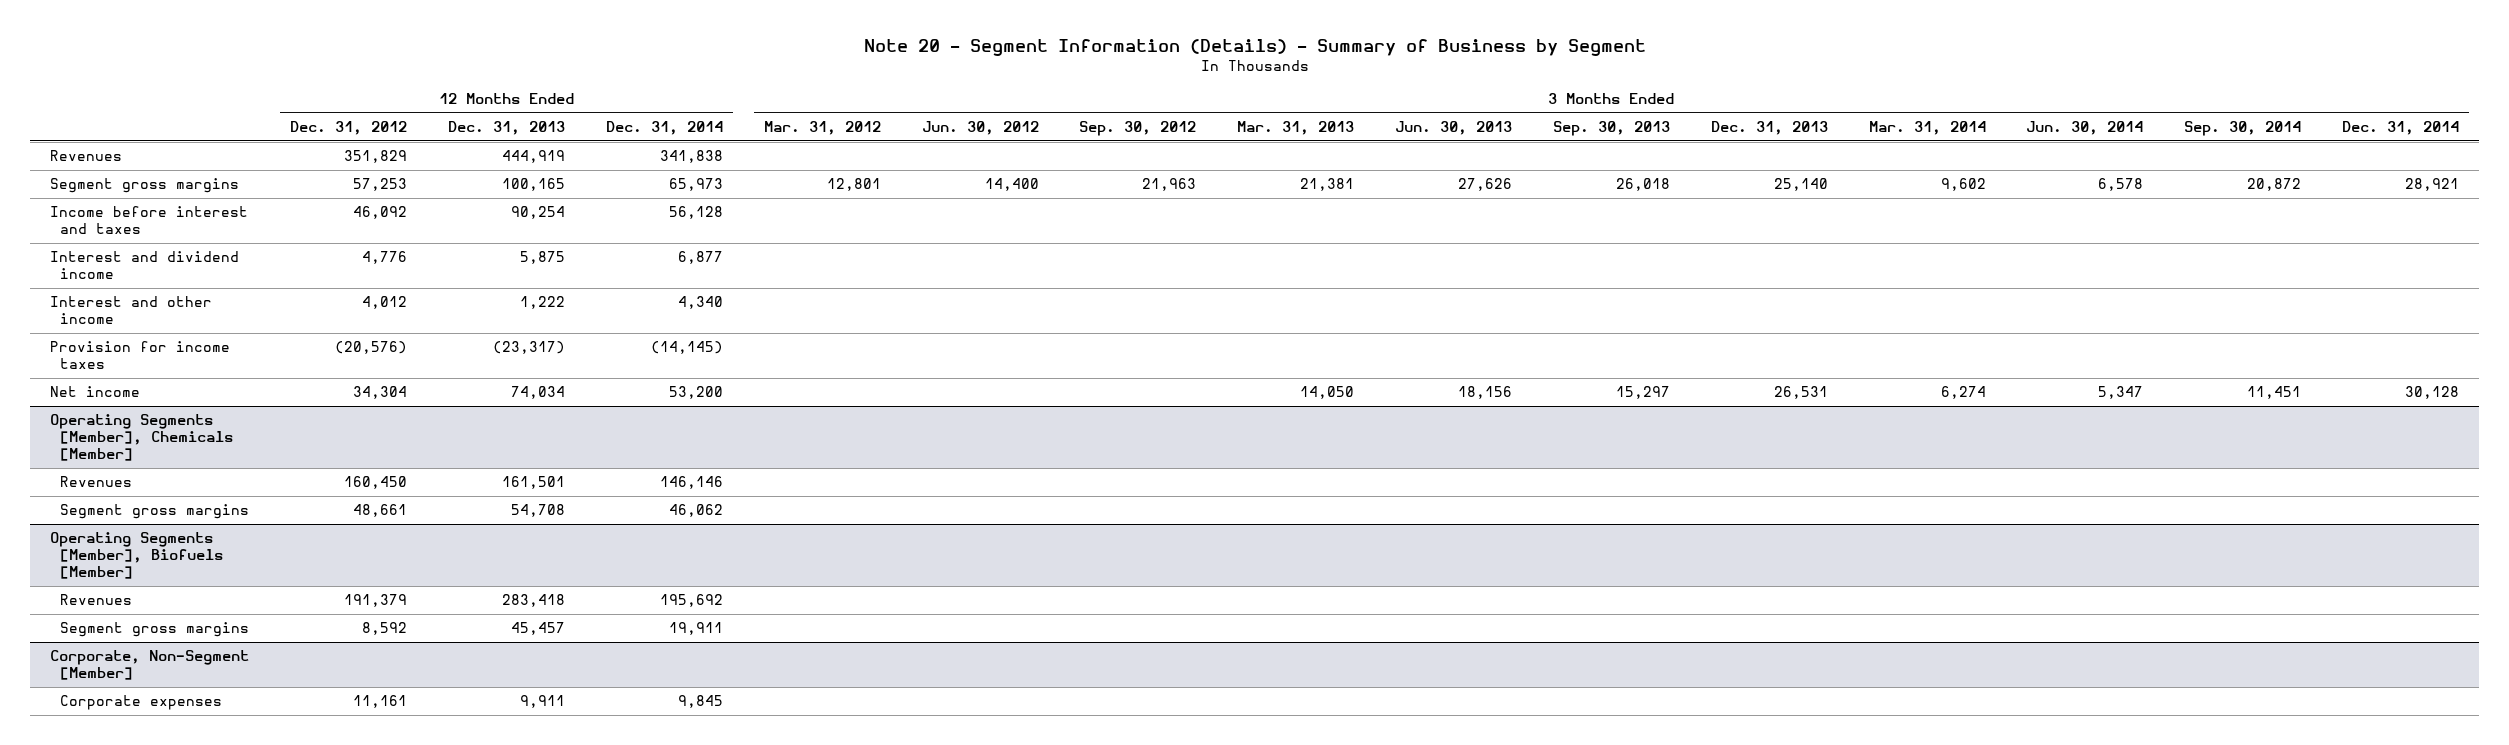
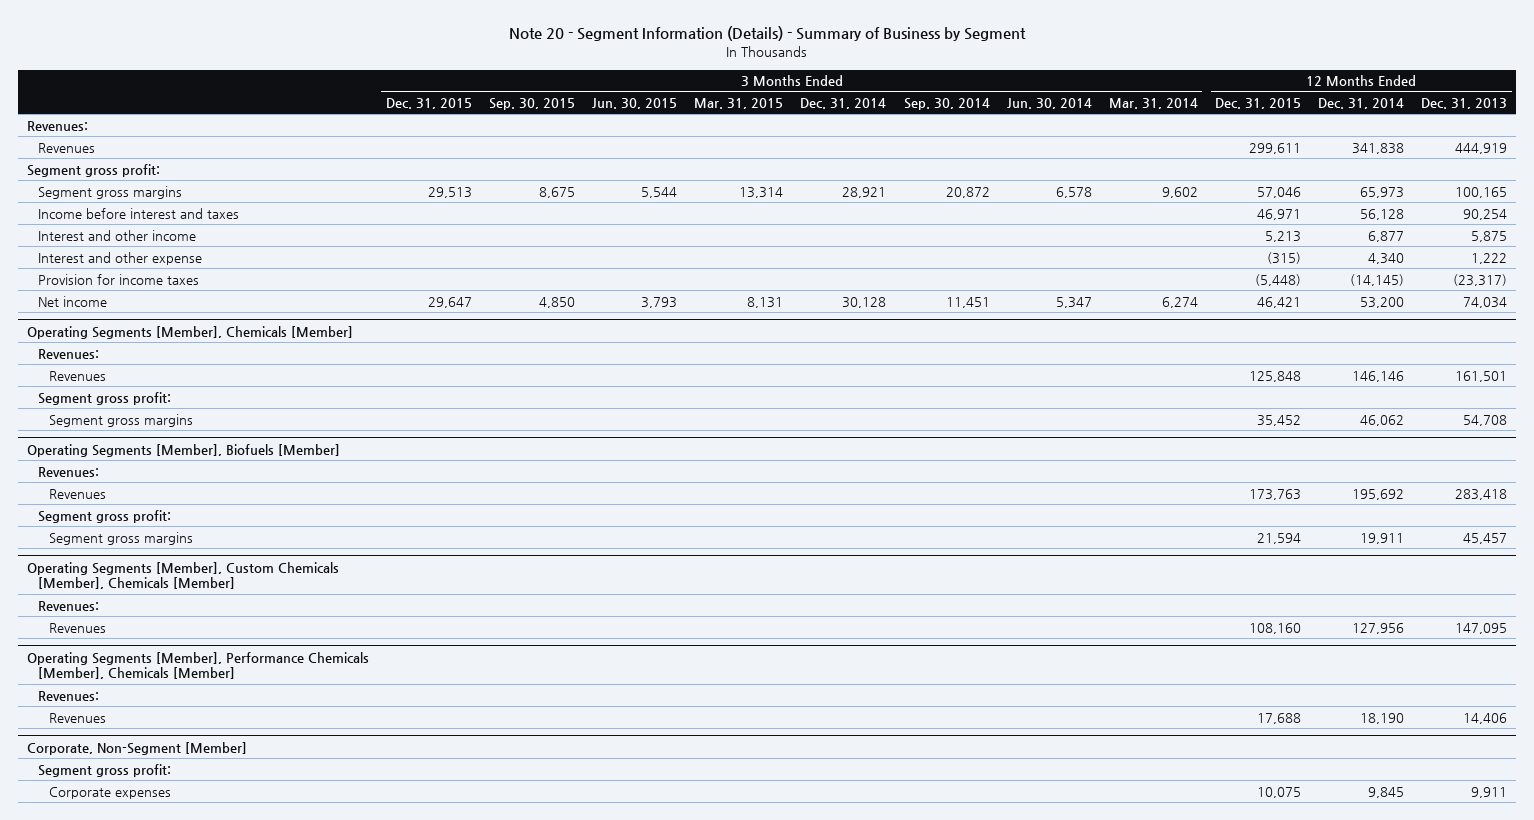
- | 12 Months Ended Dec. 31, 2012 | 12 Months Ended Dec. 31, 2013 | 12 Months Ended Dec. 31, 2014 | 3 Months Ended Mar. 31, 2012 | 3 Months Ended Jun. 30, 2012 | 3 Months Ended Sep. 30, 2012 | 3 Months Ended Mar. 31, 2013 | 3 Months Ended Jun. 30, 2013 | 3 Months Ended Sep. 30, 2013 | 3 Months Ended Dec. 31, 2013 | 3 Months Ended Mar. 31, 2014 | 3 Months Ended Jun. 30, 2014 | 3 Months Ended Sep. 30, 2014 | 3 Months Ended Dec. 31, 2014
+ | 3 Months Ended Dec. 31, 2015 | 3 Months Ended Sep. 30, 2015 | 3 Months Ended Jun. 30, 2015 | 3 Months Ended Mar. 31, 2015 | 3 Months Ended Dec. 31, 2014 | 3 Months Ended Sep. 30, 2014 | 3 Months Ended Jun. 30, 2014 | 3 Months Ended Mar. 31, 2014 | 12 Months Ended Dec. 31, 2015 | 12 Months Ended Dec. 31, 2014 | 12 Months Ended Dec. 31, 2013
+ Revenues:
+ Segment gross profit:
- Interest and dividend income | 4,776 | 5,875 | 6,877 | | | | | | | | | | |
- Interest and other income | 4,012 | 1,222 | 4,340 | | | | | | | | | | |
+ Interest and other income | | | | | | | | | 5,213 | 6,877 | 5,875
+ Interest and other expense | | | | | | | | | (315) | 4,340 | 1,222
@ Operating Segments [Member], Chemicals [Member]
+ Revenues:
+ Segment gross profit:
@ Operating Segments [Member], Biofuels [Member]
+ Revenues:
+ Segment gross profit:
+ Operating Segments [Member], Custom Chemicals [Member], Chemicals [Member]
+ Revenues:
+ Revenues | | | | | | | | | 108,160 | 127,956 | 147,095
+ Operating Segments [Member], Performance Chemicals [Member], Chemicals [Member]
+ Revenues:
+ Revenues | | | | | | | | | 17,688 | 18,190 | 14,406
@ Corporate, Non-Segment [Member]
+ Segment gross profit:

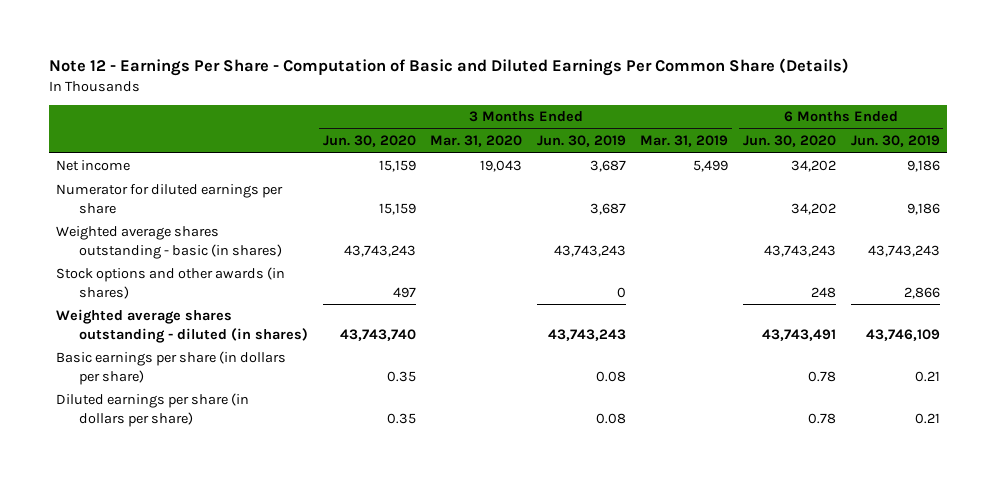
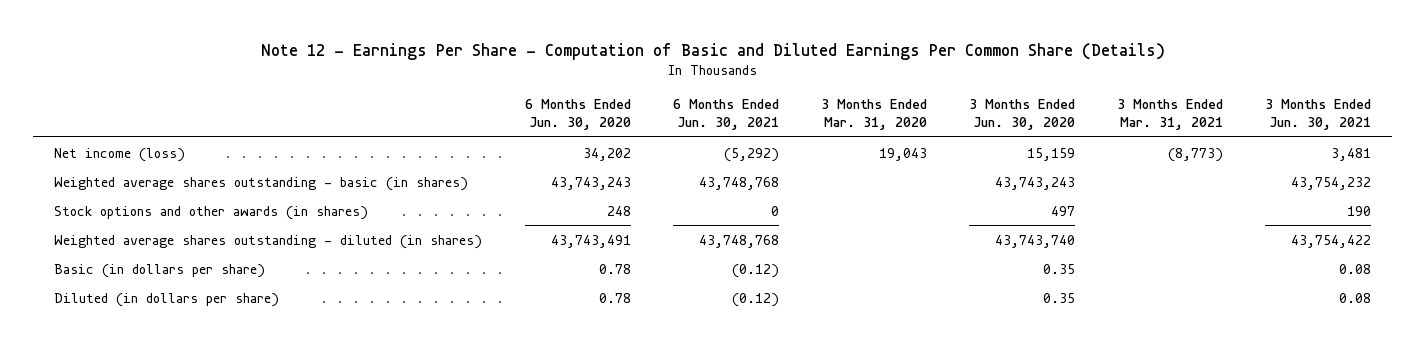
- | 3 Months Ended Jun. 30, 2020 | 3 Months Ended Mar. 31, 2020 | 3 Months Ended Jun. 30, 2019 | 3 Months Ended Mar. 31, 2019 | 6 Months Ended Jun. 30, 2020 | 6 Months Ended Jun. 30, 2019
+ | 6 Months Ended Jun. 30, 2020 | 6 Months Ended Jun. 30, 2021 | 3 Months Ended Mar. 31, 2020 | 3 Months Ended Jun. 30, 2020 | 3 Months Ended Mar. 31, 2021 | 3 Months Ended Jun. 30, 2021
- Net income | 15,159 | 19,043 | 3,687 | 5,499 | 34,202 | 9,186
- Numerator for diluted earnings per share | 15,159 | | 3,687 | | 34,202 | 9,186
+ Net income (loss) | 34,202 | (5,292) | 19,043 | 15,159 | (8,773) | 3,481
- Basic earnings per share (in dollars per share) | 0.35 | | 0.08 | | 0.78 | 0.21
- Diluted earnings per share (in dollars per share) | 0.35 | | 0.08 | | 0.78 | 0.21
+ Basic (in dollars per share) | 0.78 | (0.12) | | 0.35 | | 0.08
+ Diluted (in dollars per share) | 0.78 | (0.12) | | 0.35 | | 0.08

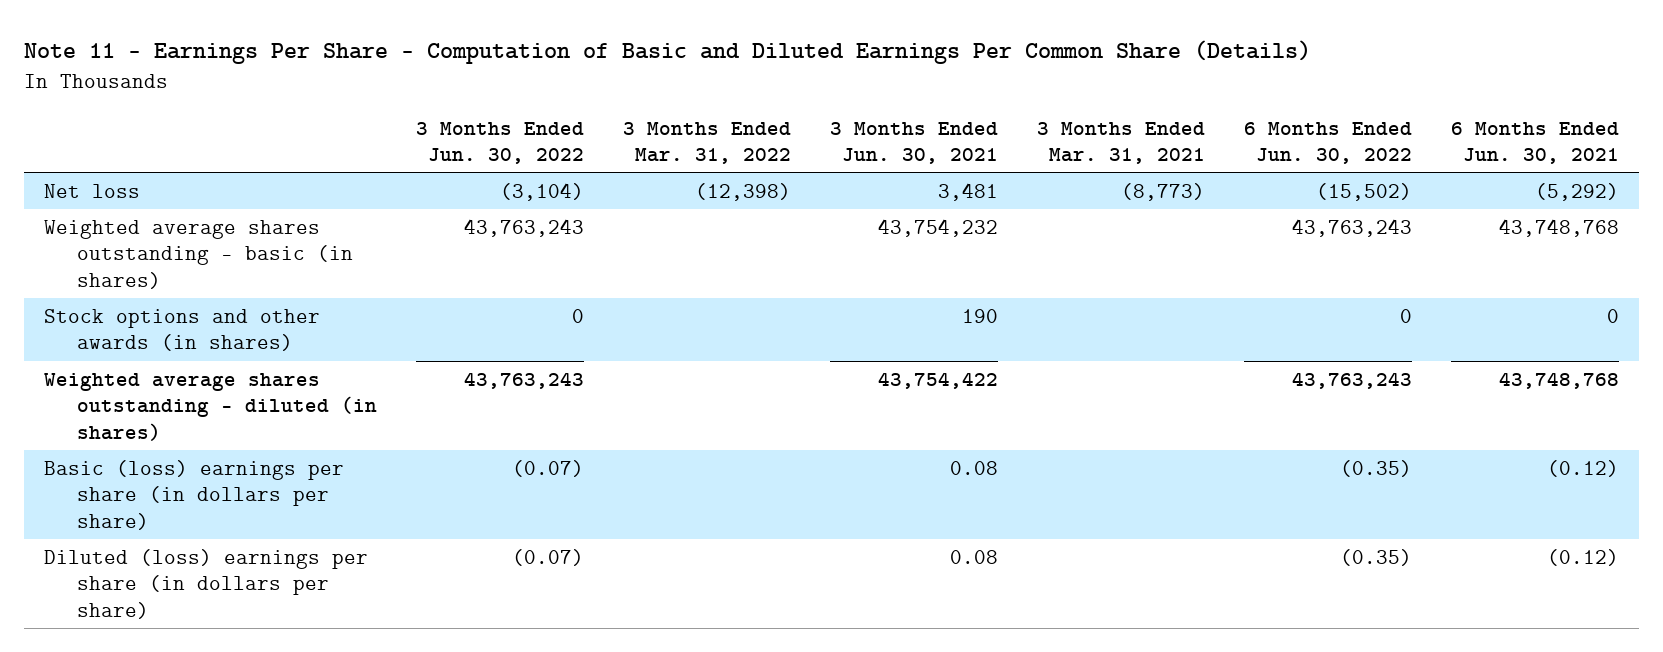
- Note 12 - Earnings Per Share - Computation of Basic and Diluted Earnings Per Common Share (Details)
+ Note 11 - Earnings Per Share - Computation of Basic and Diluted Earnings Per Common Share (Details)
- | 6 Months Ended Jun. 30, 2020 | 6 Months Ended Jun. 30, 2021 | 3 Months Ended Mar. 31, 2020 | 3 Months Ended Jun. 30, 2020 | 3 Months Ended Mar. 31, 2021 | 3 Months Ended Jun. 30, 2021
+ | 3 Months Ended Jun. 30, 2022 | 3 Months Ended Mar. 31, 2022 | 3 Months Ended Jun. 30, 2021 | 3 Months Ended Mar. 31, 2021 | 6 Months Ended Jun. 30, 2022 | 6 Months Ended Jun. 30, 2021
- Net income (loss) | 34,202 | (5,292) | 19,043 | 15,159 | (8,773) | 3,481
+ Net loss | (3,104) | (12,398) | 3,481 | (8,773) | (15,502) | (5,292)
- Basic (in dollars per share) | 0.78 | (0.12) | | 0.35 | | 0.08
- Diluted (in dollars per share) | 0.78 | (0.12) | | 0.35 | | 0.08
+ Basic (loss) earnings per share (in dollars per share) | (0.07) | | 0.08 | | (0.35) | (0.12)
+ Diluted (loss) earnings per share (in dollars per share) | (0.07) | | 0.08 | | (0.35) | (0.12)

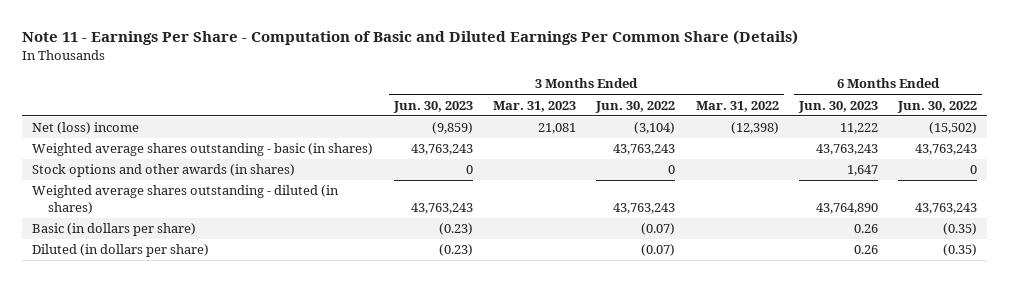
- | 3 Months Ended Jun. 30, 2022 | 3 Months Ended Mar. 31, 2022 | 3 Months Ended Jun. 30, 2021 | 3 Months Ended Mar. 31, 2021 | 6 Months Ended Jun. 30, 2022 | 6 Months Ended Jun. 30, 2021
+ | 3 Months Ended Jun. 30, 2023 | 3 Months Ended Mar. 31, 2023 | 3 Months Ended Jun. 30, 2022 | 3 Months Ended Mar. 31, 2022 | 6 Months Ended Jun. 30, 2023 | 6 Months Ended Jun. 30, 2022
- Net loss | (3,104) | (12,398) | 3,481 | (8,773) | (15,502) | (5,292)
+ Net (loss) income | (9,859) | 21,081 | (3,104) | (12,398) | 11,222 | (15,502)
- Basic (loss) earnings per share (in dollars per share) | (0.07) | | 0.08 | | (0.35) | (0.12)
- Diluted (loss) earnings per share (in dollars per share) | (0.07) | | 0.08 | | (0.35) | (0.12)
+ Basic (in dollars per share) | (0.23) | | (0.07) | | 0.26 | (0.35)
+ Diluted (in dollars per share) | (0.23) | | (0.07) | | 0.26 | (0.35)

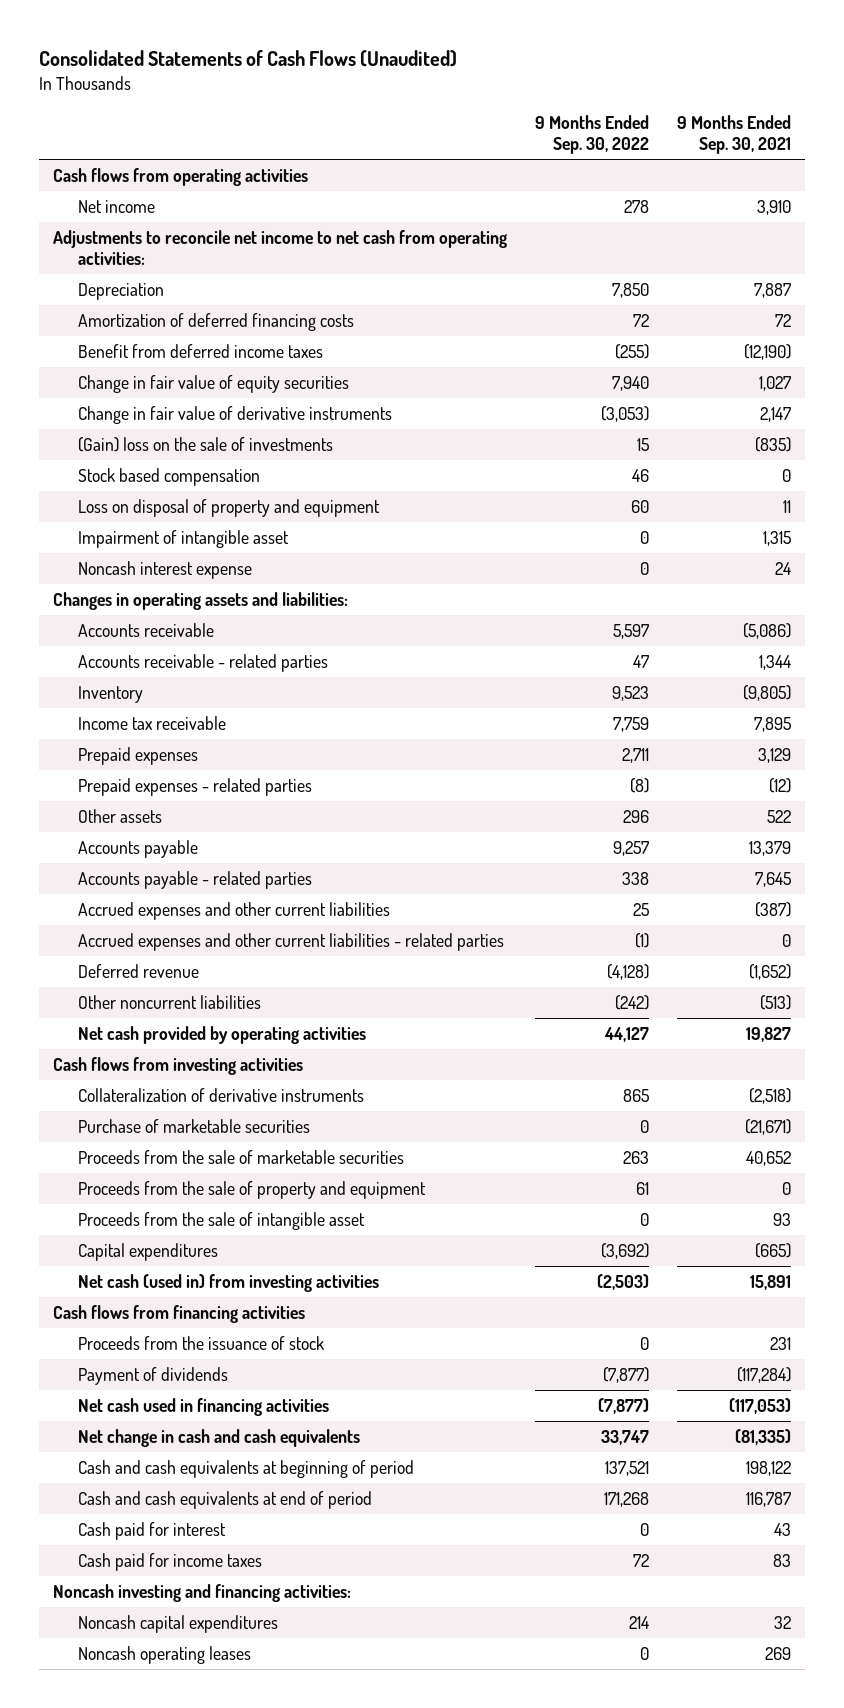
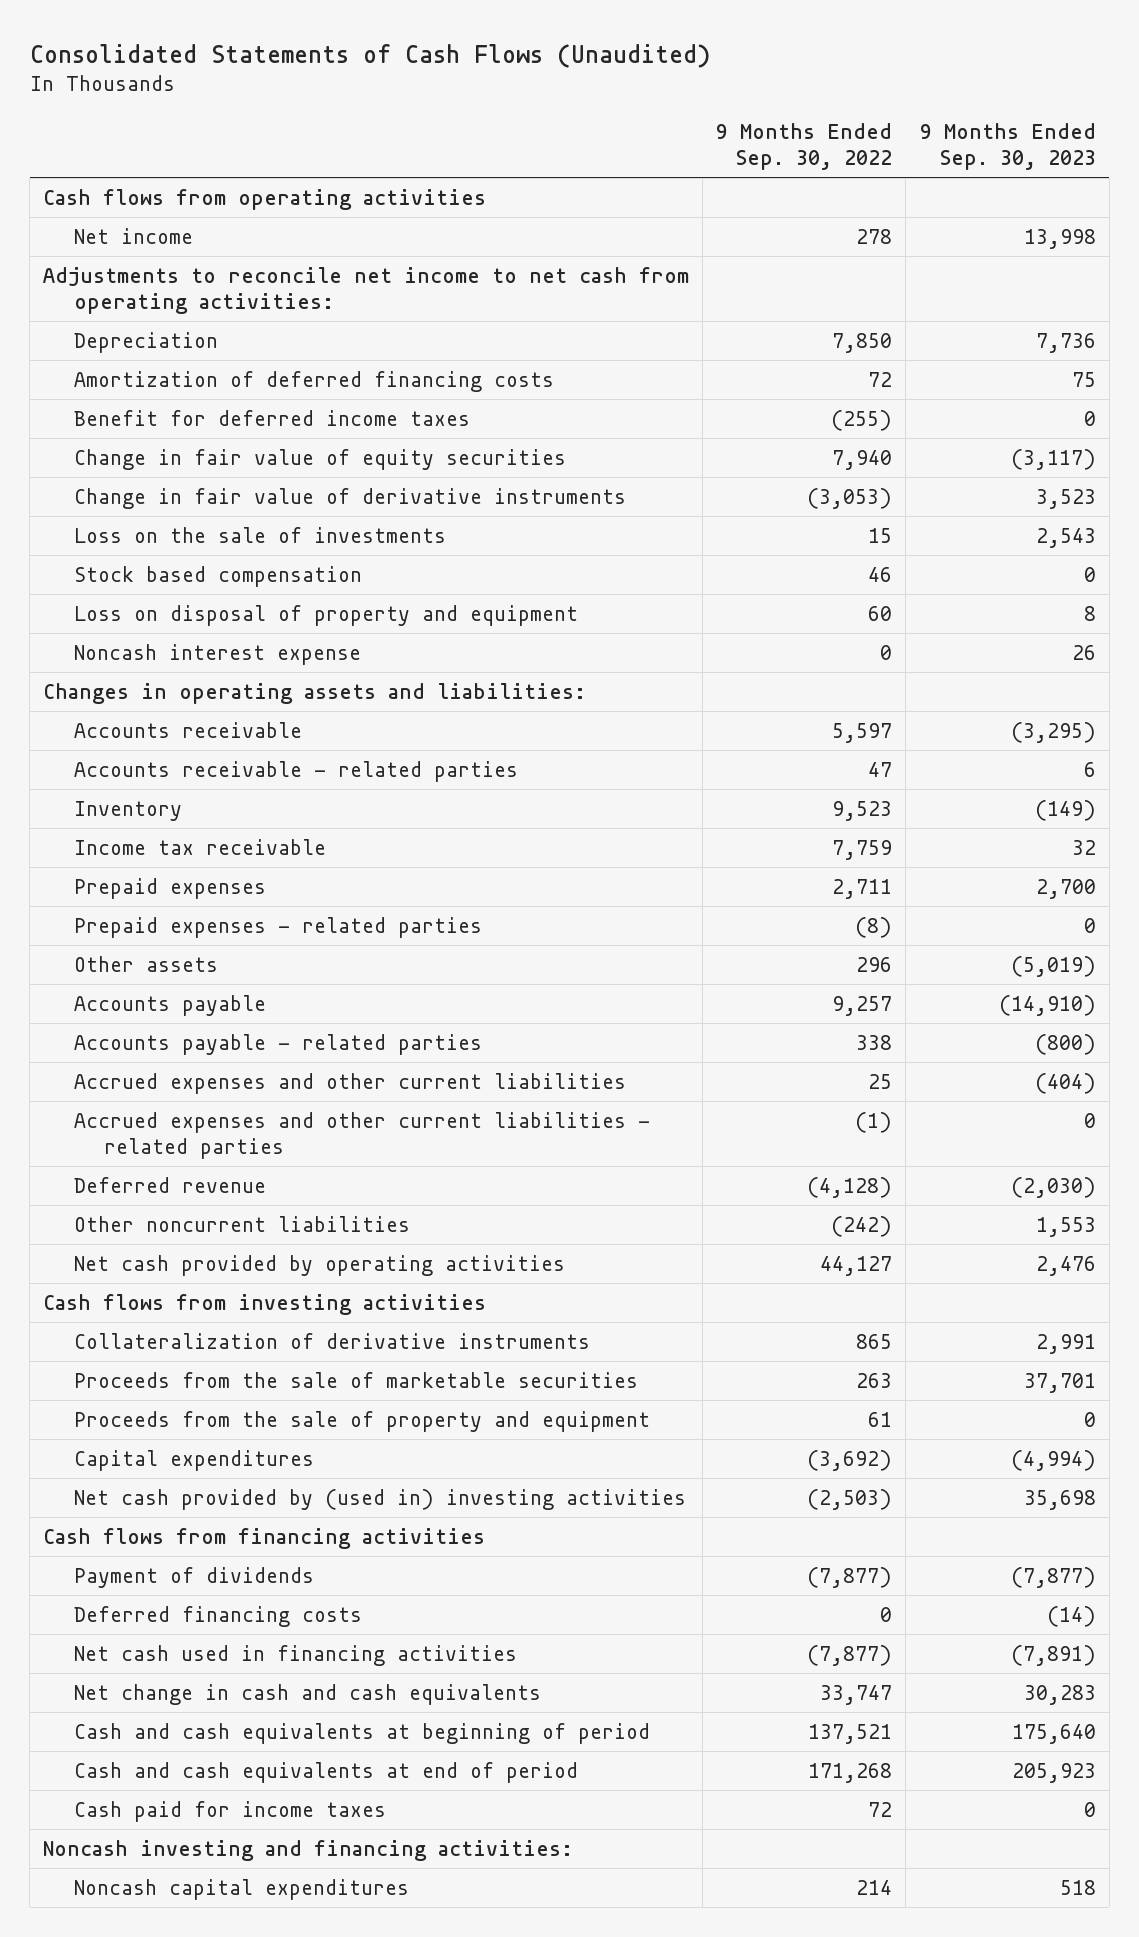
- | 9 Months Ended Sep. 30, 2022 | 9 Months Ended Sep. 30, 2021
+ | 9 Months Ended Sep. 30, 2022 | 9 Months Ended Sep. 30, 2023
- Benefit from deferred income taxes | (255) | (12,190)
+ Benefit for deferred income taxes | (255) | 0
- (Gain) loss on the sale of investments | 15 | (835)
+ Loss on the sale of investments | 15 | 2,543
- Impairment of intangible asset | 0 | 1,315
- Purchase of marketable securities | 0 | (21,671)
- Proceeds from the sale of intangible asset | 0 | 93
- Net cash (used in) from investing activities | (2,503) | 15,891
+ Net cash provided by (used in) investing activities | (2,503) | 35,698
- Proceeds from the issuance of stock | 0 | 231
+ Deferred financing costs | 0 | (14)
- Cash paid for interest | 0 | 43
- Noncash operating leases | 0 | 269

